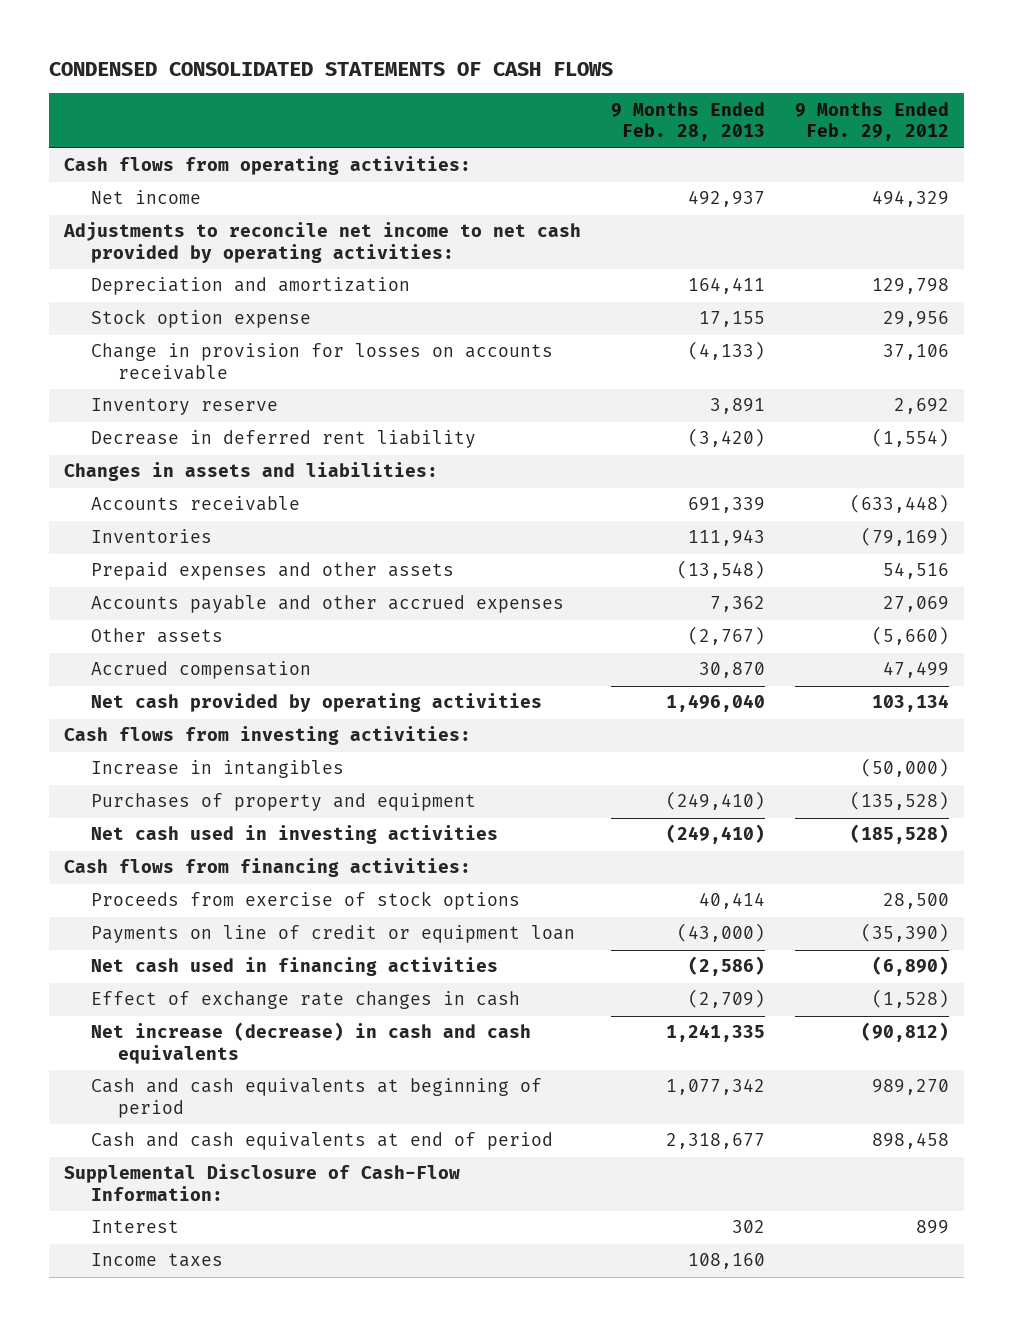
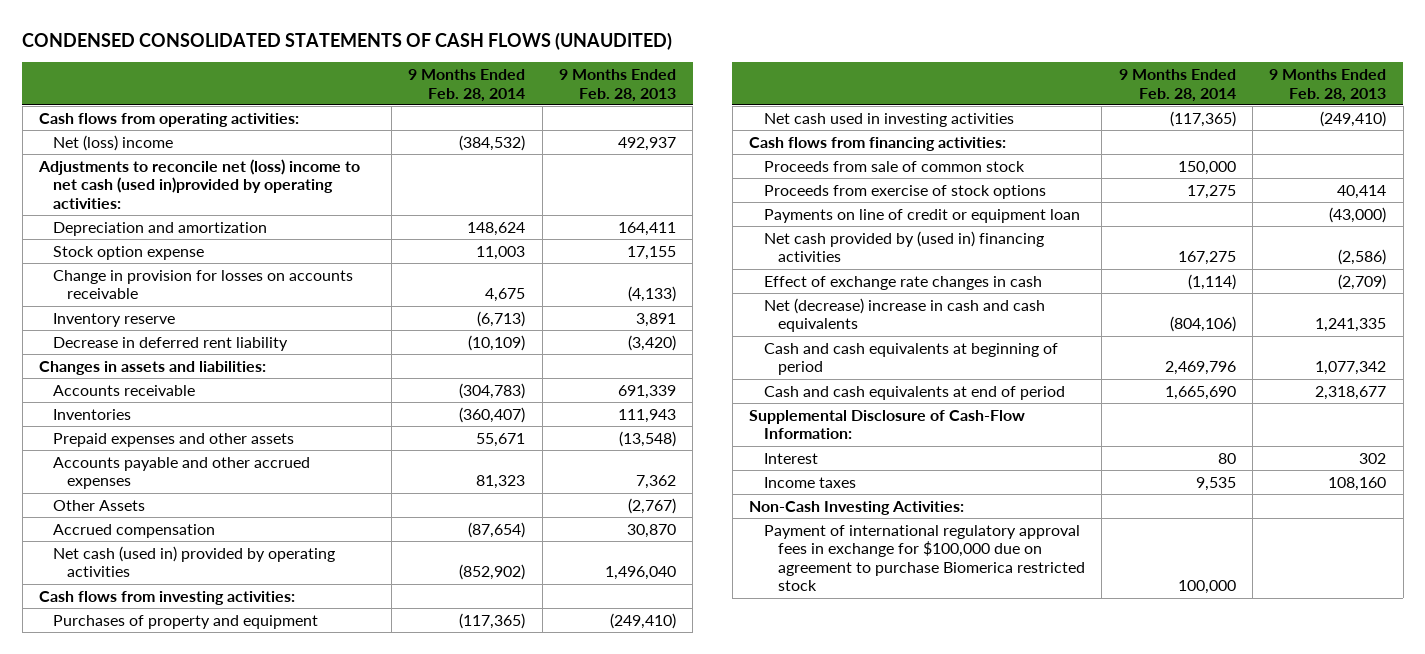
- CONDENSED CONSOLIDATED STATEMENTS OF CASH FLOWS
+ CONDENSED CONSOLIDATED STATEMENTS OF CASH FLOWS (UNAUDITED)
- | 9 Months Ended Feb. 28, 2013 | 9 Months Ended Feb. 29, 2012
+ | 9 Months Ended Feb. 28, 2014 | 9 Months Ended Feb. 28, 2013
- Net income | 492,937 | 494,329
- Adjustments to reconcile net income to net cash provided by operating activities:
+ Net (loss) income | (384,532) | 492,937
+ Adjustments to reconcile net (loss) income to net cash (used in)provided by operating activities:
- Other assets | (2,767) | (5,660)
+ Other Assets | | (2,767)
- Net cash provided by operating activities | 1,496,040 | 103,134
+ Net cash (used in) provided by operating activities | (852,902) | 1,496,040
- Increase in intangibles | | (50,000)
+ Proceeds from sale of common stock | 150,000 |
- Net cash used in financing activities | (2,586) | (6,890)
+ Net cash provided by (used in) financing activities | 167,275 | (2,586)
- Net increase (decrease) in cash and cash equivalents | 1,241,335 | (90,812)
+ Net (decrease) increase in cash and cash equivalents | (804,106) | 1,241,335
+ Non-Cash Investing Activities:
+ Payment of international regulatory approval fees in exchange for $100,000 due on agreement to purchase Biomerica restricted stock | 100,000 |

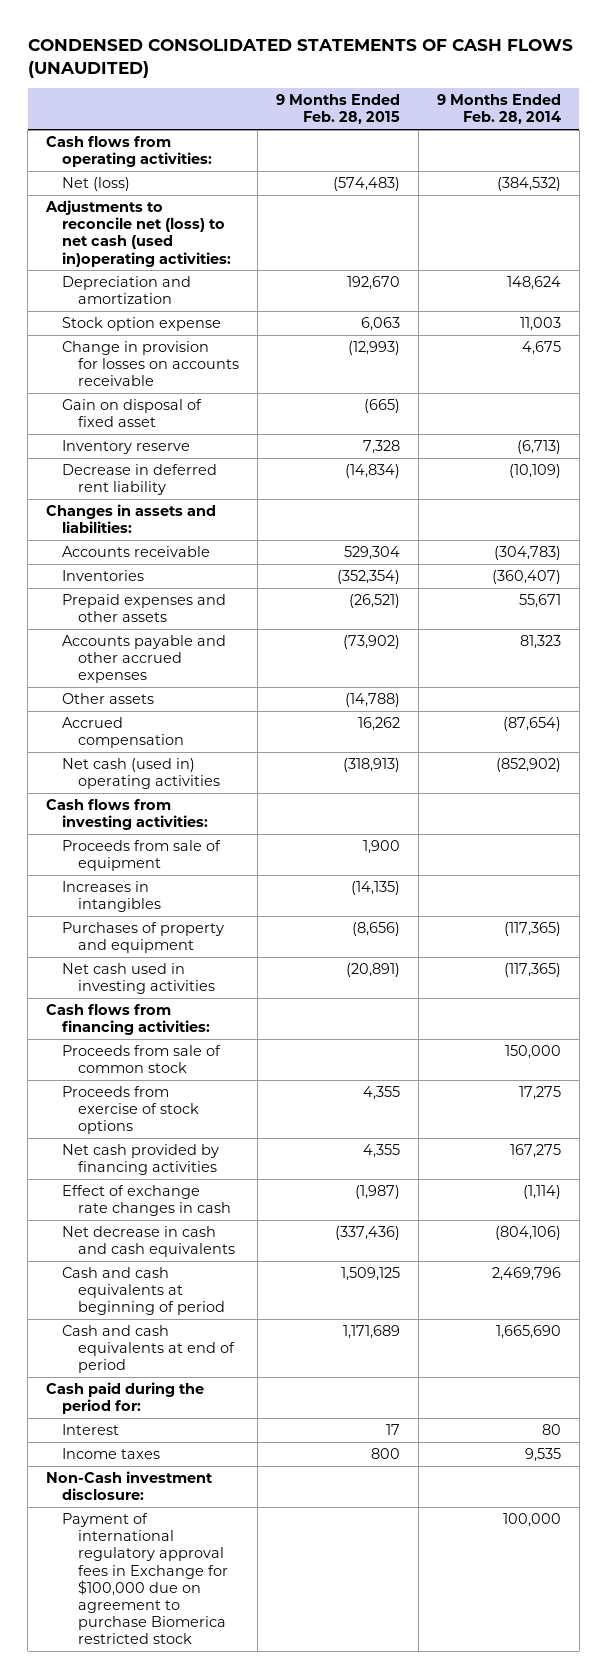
- | 9 Months Ended Feb. 28, 2014 | 9 Months Ended Feb. 28, 2013
+ | 9 Months Ended Feb. 28, 2015 | 9 Months Ended Feb. 28, 2014
- Net (loss) income | (384,532) | 492,937
- Adjustments to reconcile net (loss) income to net cash (used in)provided by operating activities:
+ Net (loss) | (574,483) | (384,532)
+ Adjustments to reconcile net (loss) to net cash (used in)operating activities:
+ Gain on disposal of fixed asset | (665) |
- Other Assets | | (2,767)
+ Other assets | (14,788) |
- Net cash (used in) provided by operating activities | (852,902) | 1,496,040
+ Net cash (used in) operating activities | (318,913) | (852,902)
+ Proceeds from sale of equipment | 1,900 |
+ Increases in intangibles | (14,135) |
- Payments on line of credit or equipment loan | | (43,000)
- Net cash provided by (used in) financing activities | 167,275 | (2,586)
+ Net cash provided by financing activities | 4,355 | 167,275
- Net (decrease) increase in cash and cash equivalents | (804,106) | 1,241,335
+ Net decrease in cash and cash equivalents | (337,436) | (804,106)
- Supplemental Disclosure of Cash-Flow Information:
+ Cash paid during the period for:
- Non-Cash Investing Activities:
- Payment of international regulatory approval fees in exchange for $100,000 due on agreement to purchase Biomerica restricted stock | 100,000 |
+ Non-Cash investment disclosure:
+ Payment of international regulatory approval fees in Exchange for $100,000 due on agreement to purchase Biomerica restricted stock | | 100,000

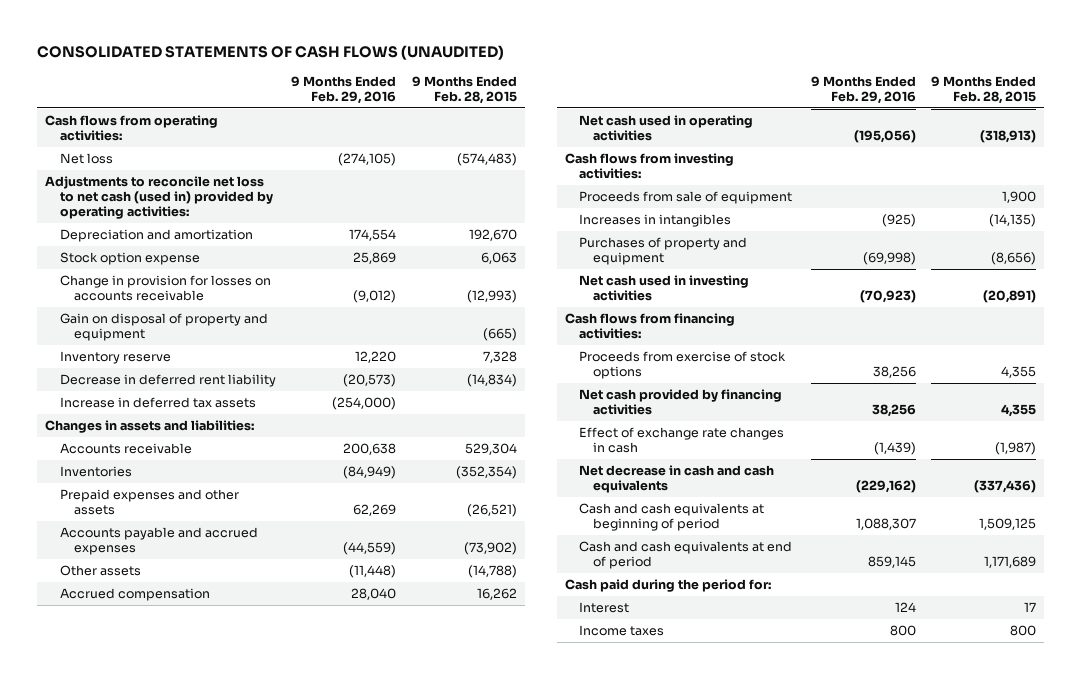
- CONDENSED CONSOLIDATED STATEMENTS OF CASH FLOWS (UNAUDITED)
+ CONSOLIDATED STATEMENTS OF CASH FLOWS (UNAUDITED)
- | 9 Months Ended Feb. 28, 2015 | 9 Months Ended Feb. 28, 2014
+ | 9 Months Ended Feb. 29, 2016 | 9 Months Ended Feb. 28, 2015
- Net (loss) | (574,483) | (384,532)
- Adjustments to reconcile net (loss) to net cash (used in)operating activities:
+ Net loss | (274,105) | (574,483)
+ Adjustments to reconcile net loss to net cash (used in) provided by operating activities:
- Gain on disposal of fixed asset | (665) |
+ Gain on disposal of property and equipment | | (665)
+ Increase in deferred tax assets | (254,000) |
- Accounts payable and other accrued expenses | (73,902) | 81,323
+ Accounts payable and accrued expenses | (44,559) | (73,902)
- Net cash (used in) operating activities | (318,913) | (852,902)
+ Net cash used in operating activities | (195,056) | (318,913)
- Proceeds from sale of common stock | | 150,000
- Non-Cash investment disclosure:
- Payment of international regulatory approval fees in Exchange for $100,000 due on agreement to purchase Biomerica restricted stock | | 100,000

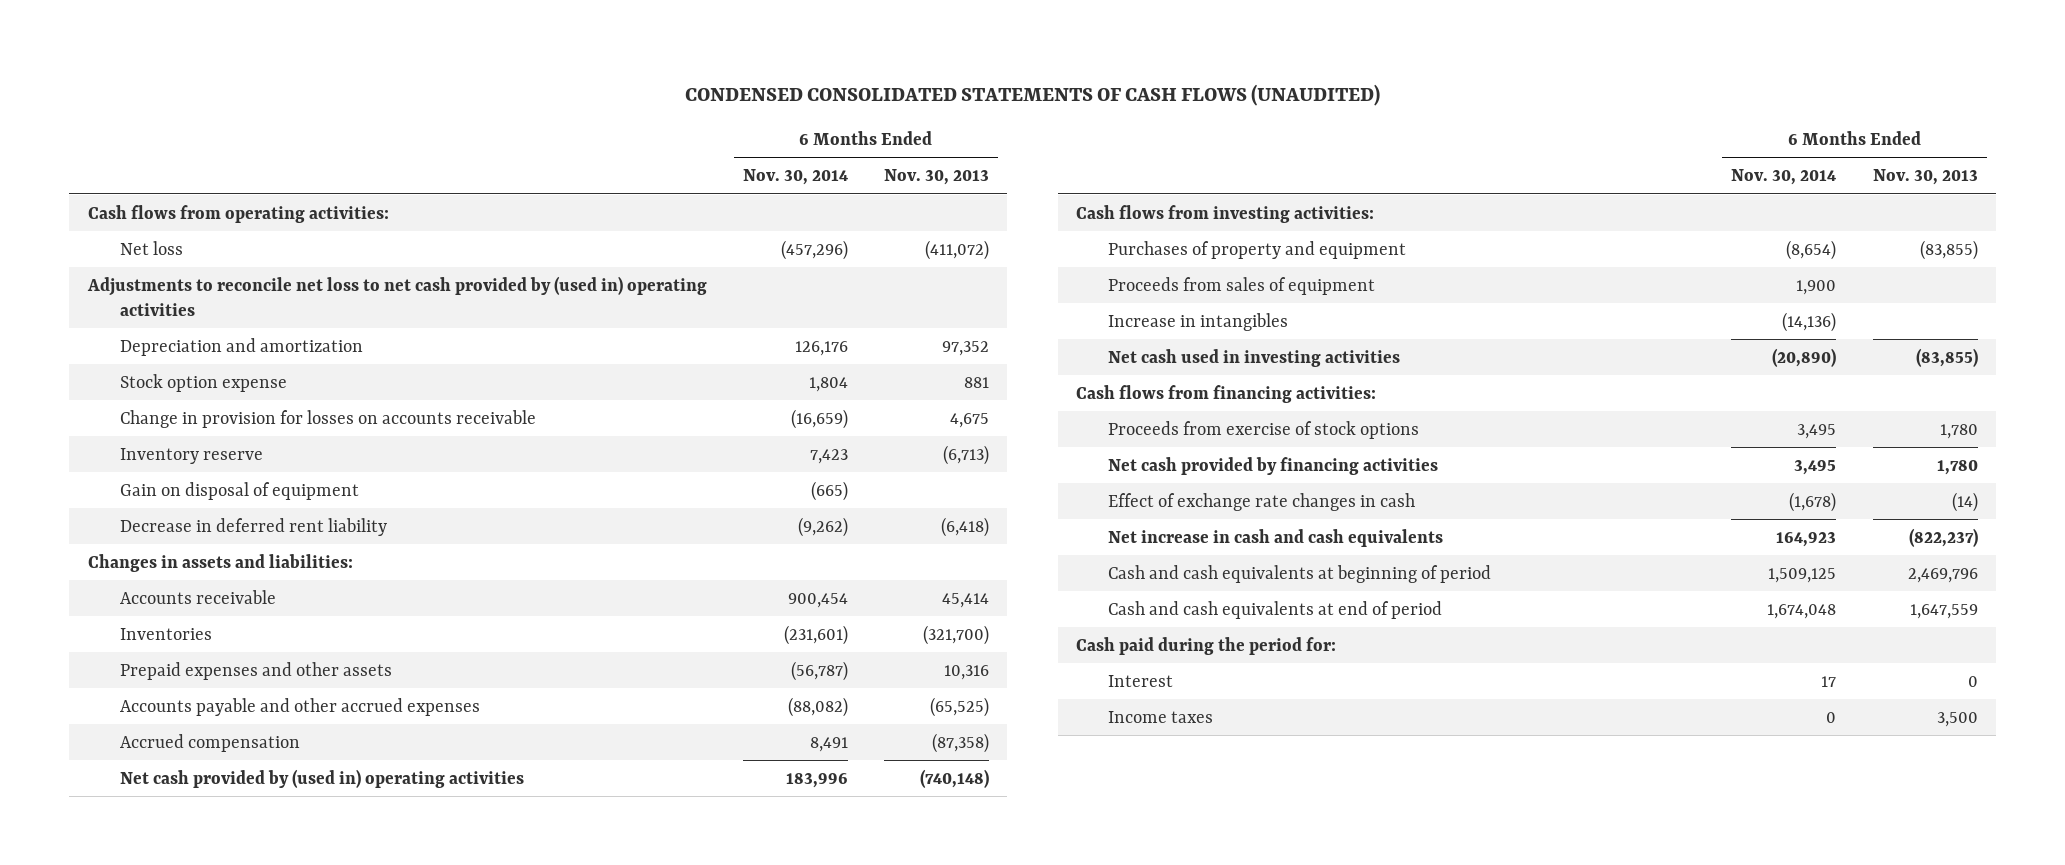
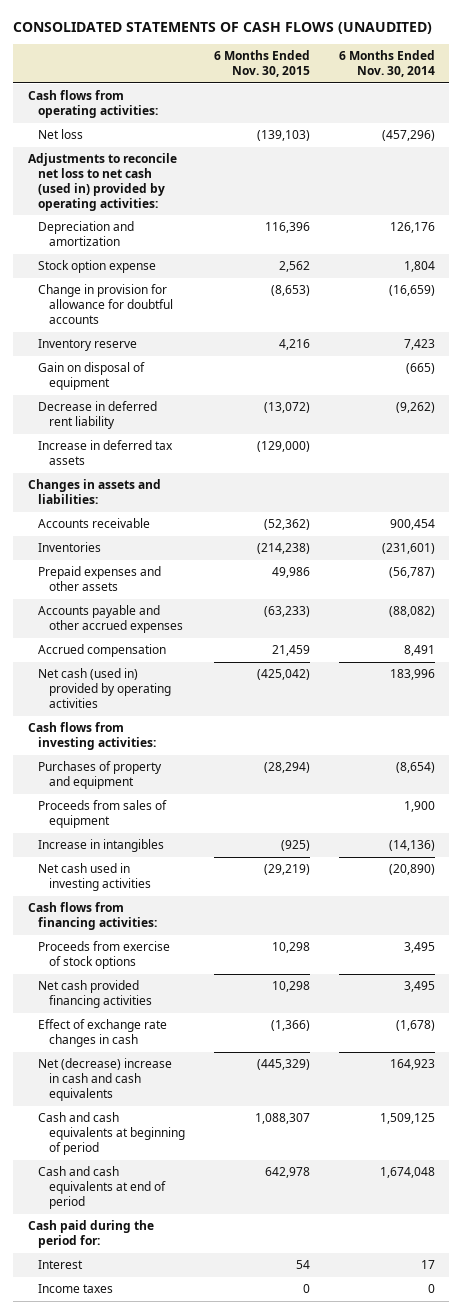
- CONDENSED CONSOLIDATED STATEMENTS OF CASH FLOWS (UNAUDITED)
+ CONSOLIDATED STATEMENTS OF CASH FLOWS (UNAUDITED)
- | 6 Months Ended Nov. 30, 2014 | 6 Months Ended Nov. 30, 2013
+ | 6 Months Ended Nov. 30, 2015 | 6 Months Ended Nov. 30, 2014
- Adjustments to reconcile net loss to net cash provided by (used in) operating activities
+ Adjustments to reconcile net loss to net cash (used in) provided by operating activities:
- Change in provision for losses on accounts receivable | (16,659) | 4,675
+ Change in provision for allowance for doubtful accounts | (8,653) | (16,659)
+ Increase in deferred tax assets | (129,000) |
- Net cash provided by (used in) operating activities | 183,996 | (740,148)
+ Net cash (used in) provided by operating activities | (425,042) | 183,996
- Net cash provided by financing activities | 3,495 | 1,780
+ Net cash provided financing activities | 10,298 | 3,495
- Net increase in cash and cash equivalents | 164,923 | (822,237)
+ Net (decrease) increase in cash and cash equivalents | (445,329) | 164,923

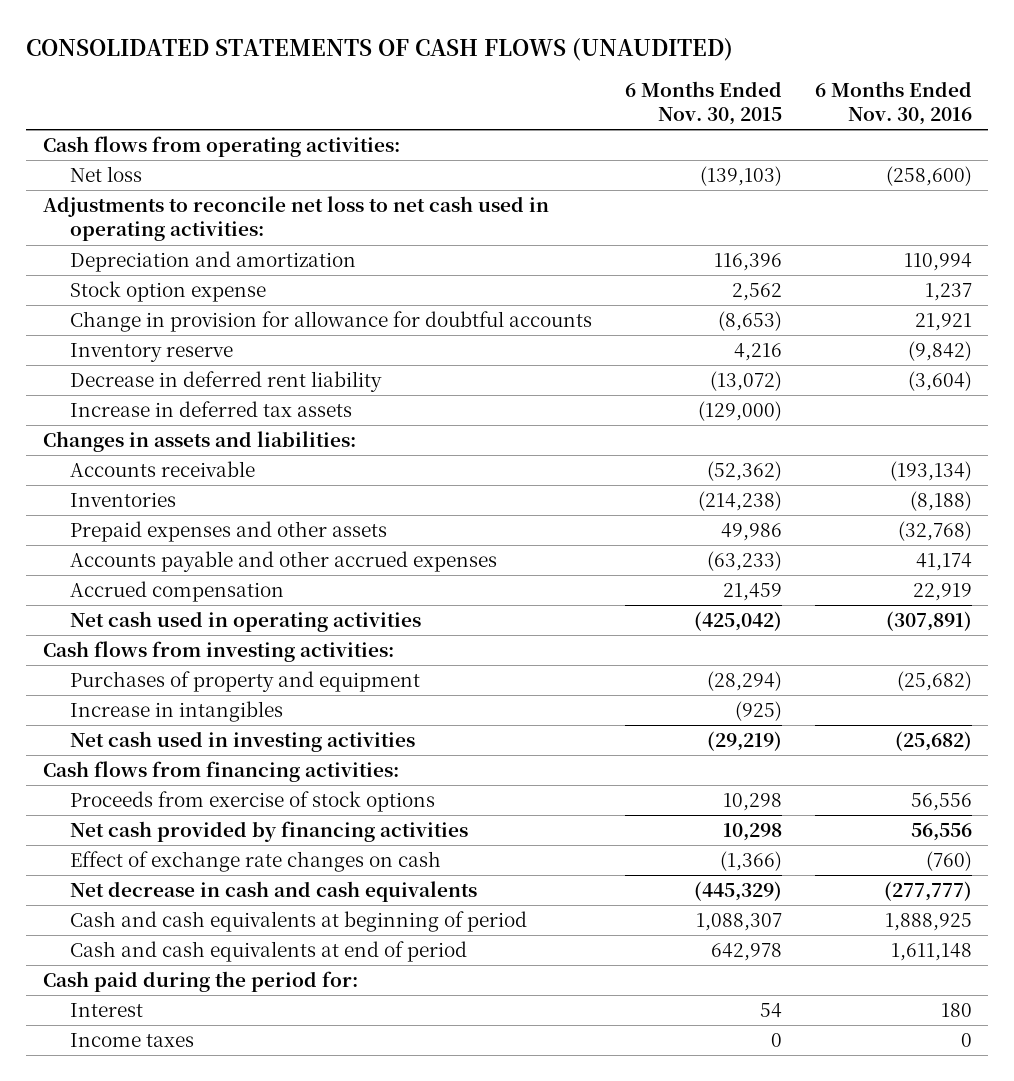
- | 6 Months Ended Nov. 30, 2015 | 6 Months Ended Nov. 30, 2014
+ | 6 Months Ended Nov. 30, 2015 | 6 Months Ended Nov. 30, 2016
- Adjustments to reconcile net loss to net cash (used in) provided by operating activities:
+ Adjustments to reconcile net loss to net cash used in operating activities:
- Gain on disposal of equipment | | (665)
- Net cash (used in) provided by operating activities | (425,042) | 183,996
+ Net cash used in operating activities | (425,042) | (307,891)
- Proceeds from sales of equipment | | 1,900
- Net cash provided financing activities | 10,298 | 3,495
- Effect of exchange rate changes in cash | (1,366) | (1,678)
- Net (decrease) increase in cash and cash equivalents | (445,329) | 164,923
+ Net cash provided by financing activities | 10,298 | 56,556
+ Effect of exchange rate changes on cash | (1,366) | (760)
+ Net decrease in cash and cash equivalents | (445,329) | (277,777)

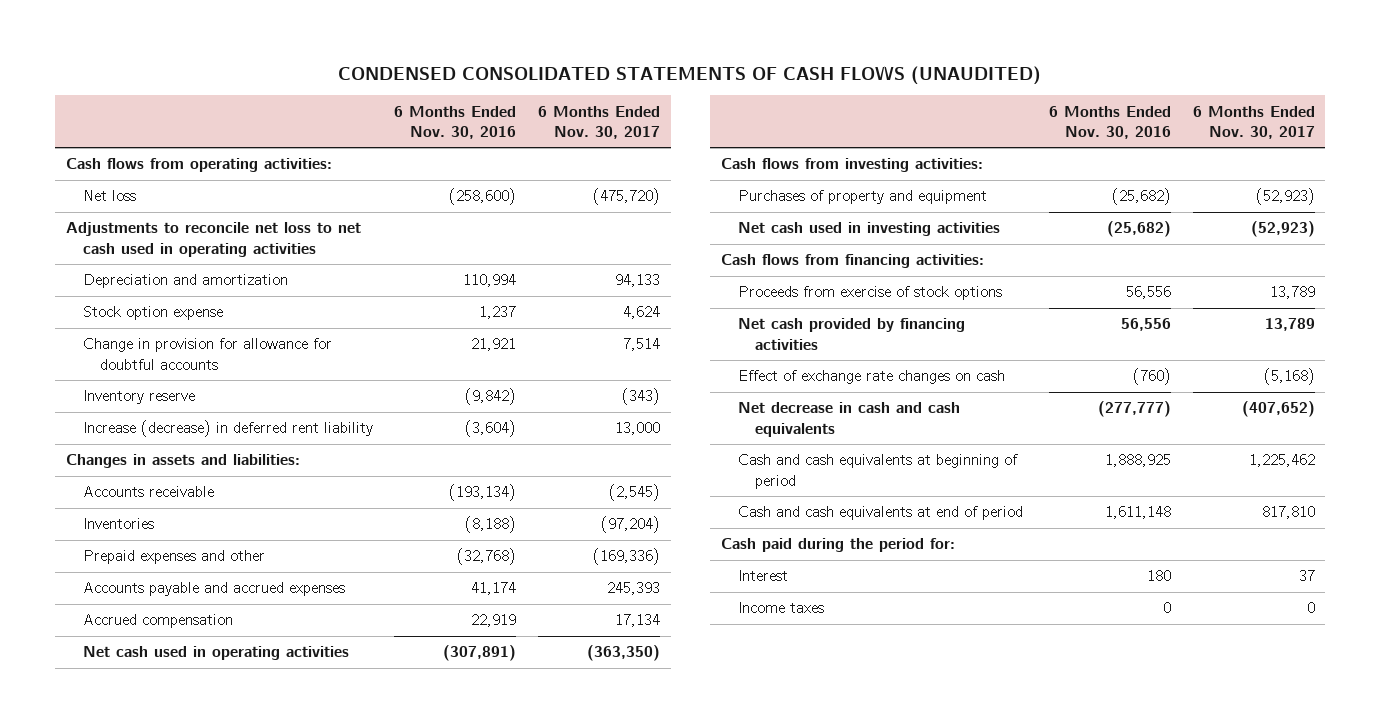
- CONSOLIDATED STATEMENTS OF CASH FLOWS (UNAUDITED)
+ CONDENSED CONSOLIDATED STATEMENTS OF CASH FLOWS (UNAUDITED)
- | 6 Months Ended Nov. 30, 2015 | 6 Months Ended Nov. 30, 2016
+ | 6 Months Ended Nov. 30, 2016 | 6 Months Ended Nov. 30, 2017
- Adjustments to reconcile net loss to net cash used in operating activities:
+ Adjustments to reconcile net loss to net cash used in operating activities
- Decrease in deferred rent liability | (13,072) | (3,604)
- Increase in deferred tax assets | (129,000) |
+ Increase (decrease) in deferred rent liability | (3,604) | 13,000
- Prepaid expenses and other assets | 49,986 | (32,768)
- Accounts payable and other accrued expenses | (63,233) | 41,174
+ Prepaid expenses and other | (32,768) | (169,336)
+ Accounts payable and accrued expenses | 41,174 | 245,393
- Increase in intangibles | (925) |

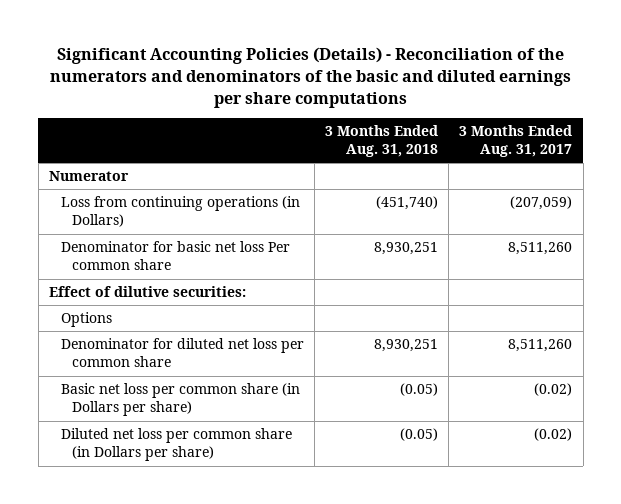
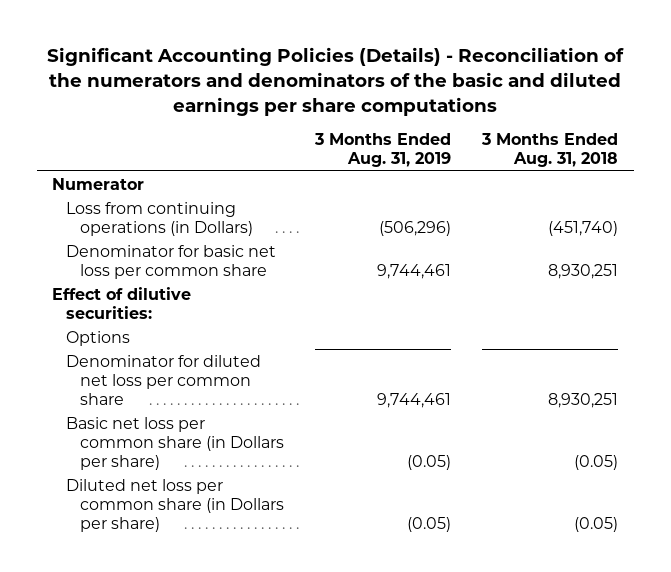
- | 3 Months Ended Aug. 31, 2018 | 3 Months Ended Aug. 31, 2017
+ | 3 Months Ended Aug. 31, 2019 | 3 Months Ended Aug. 31, 2018
- Denominator for basic net loss Per common share | 8,930,251 | 8,511,260
+ Denominator for basic net loss per common share | 9,744,461 | 8,930,251

